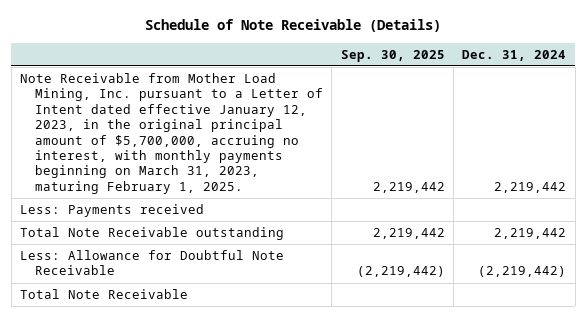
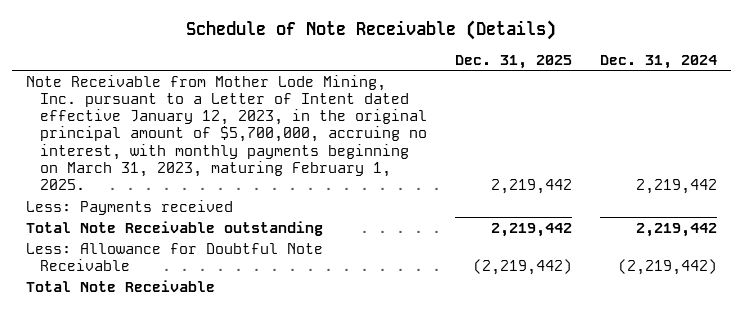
- | Sep. 30, 2025 | Dec. 31, 2024
+ | Dec. 31, 2025 | Dec. 31, 2024
- Note Receivable from Mother Load Mining, Inc. pursuant to a Letter of Intent dated effective January 12, 2023, in the original principal amount of $5,700,000, accruing no interest, with monthly payments beginning on March 31, 2023, maturing February 1, 2025. | 2,219,442 | 2,219,442
+ Note Receivable from Mother Lode Mining, Inc. pursuant to a Letter of Intent dated effective January 12, 2023, in the original principal amount of $5,700,000, accruing no interest, with monthly payments beginning on March 31, 2023, maturing February 1, 2025. | 2,219,442 | 2,219,442

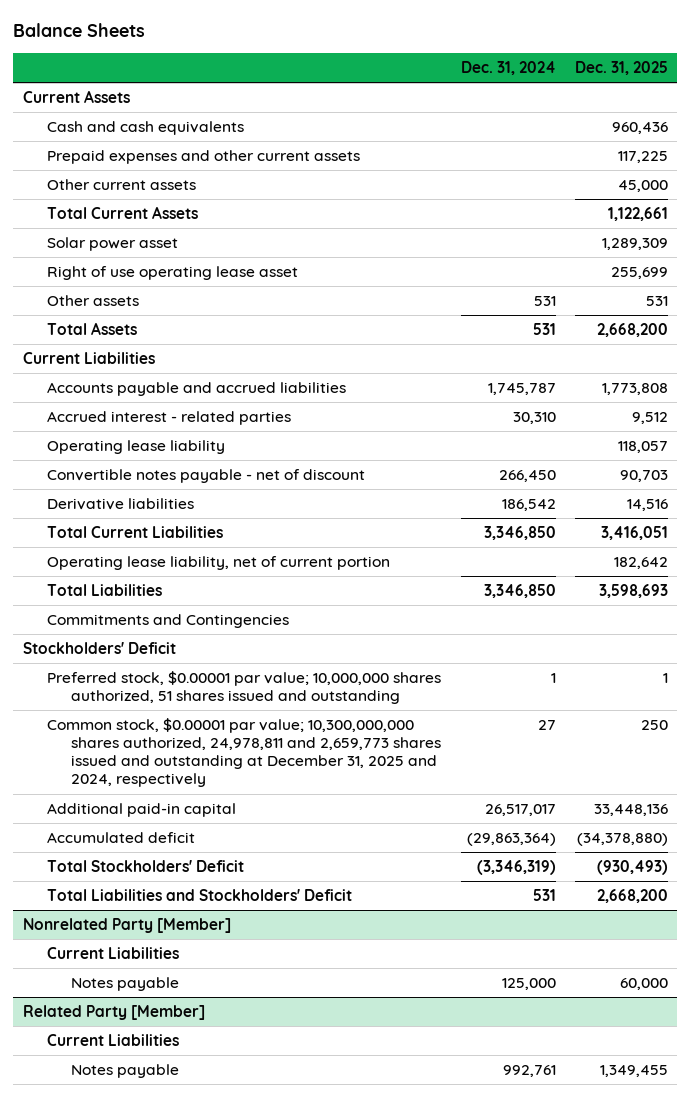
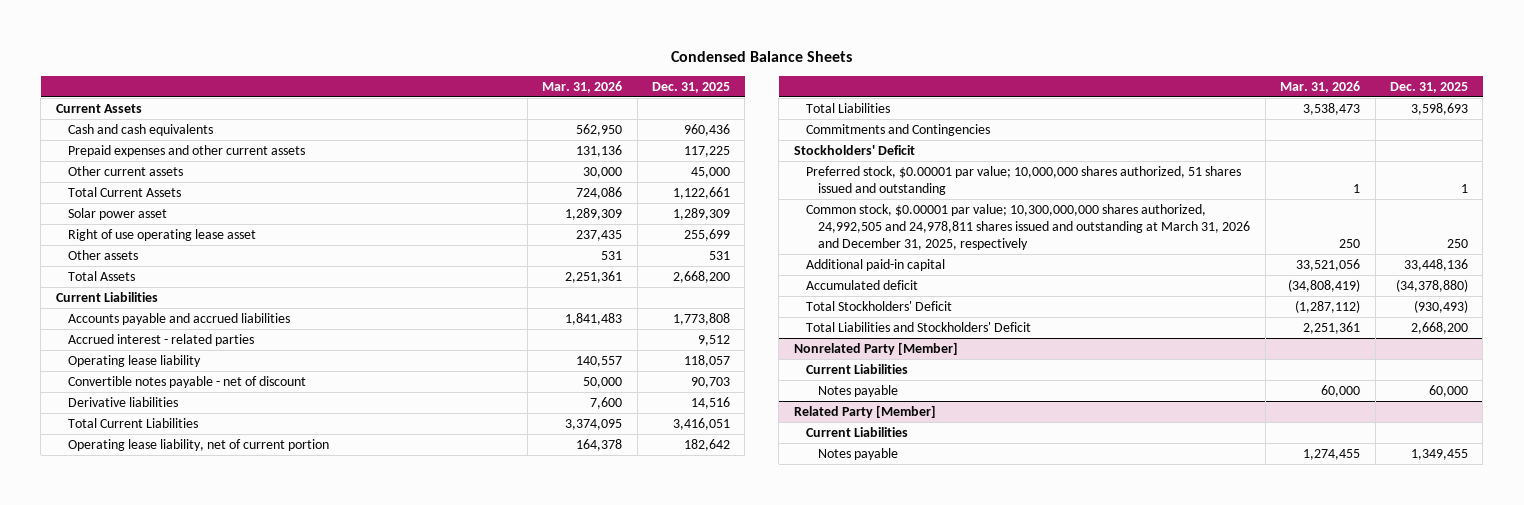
- Balance Sheets
+ Condensed Balance Sheets
- | Dec. 31, 2024 | Dec. 31, 2025
+ | Mar. 31, 2026 | Dec. 31, 2025
- Common stock, $0.00001 par value; 10,300,000,000 shares authorized, 24,978,811 and 2,659,773 shares issued and outstanding at December 31, 2025 and 2024, respectively | 27 | 250
+ Common stock, $0.00001 par value; 10,300,000,000 shares authorized, 24,992,505 and 24,978,811 shares issued and outstanding at March 31, 2026 and December 31, 2025, respectively | 250 | 250

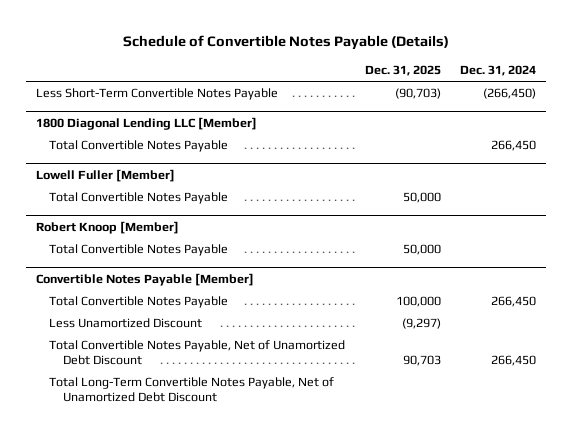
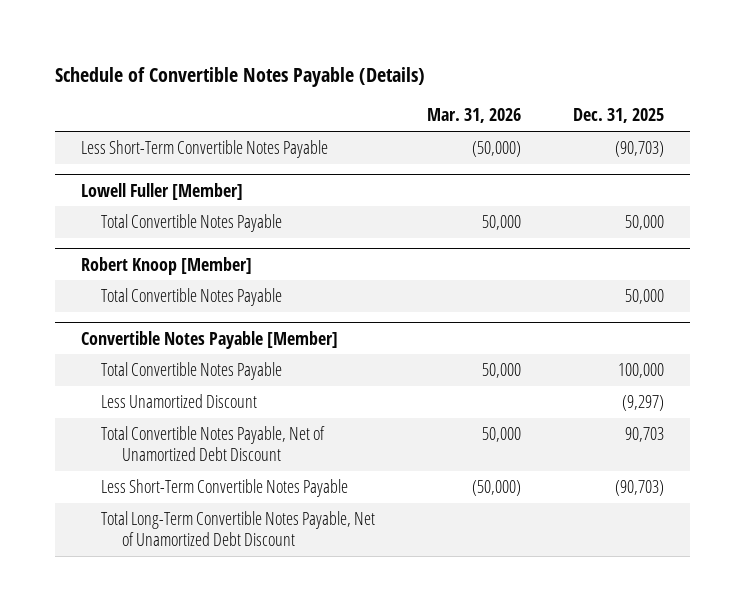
- | Dec. 31, 2025 | Dec. 31, 2024
+ | Mar. 31, 2026 | Dec. 31, 2025
- 1800 Diagonal Lending LLC [Member]
- Total Convertible Notes Payable | | 266,450
@ Convertible Notes Payable [Member]
+ Less Short-Term Convertible Notes Payable | (50,000) | (90,703)

